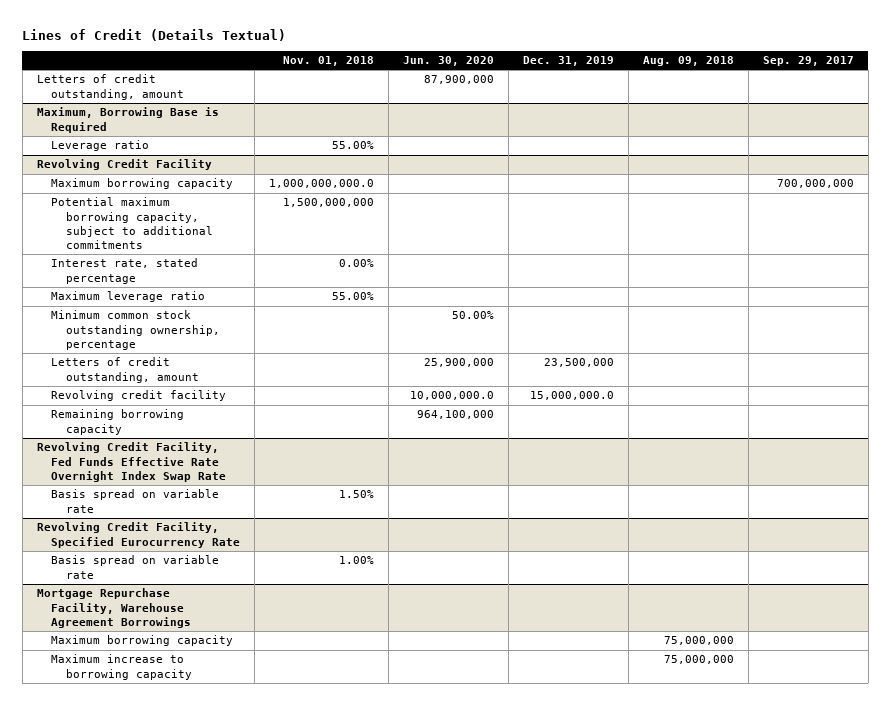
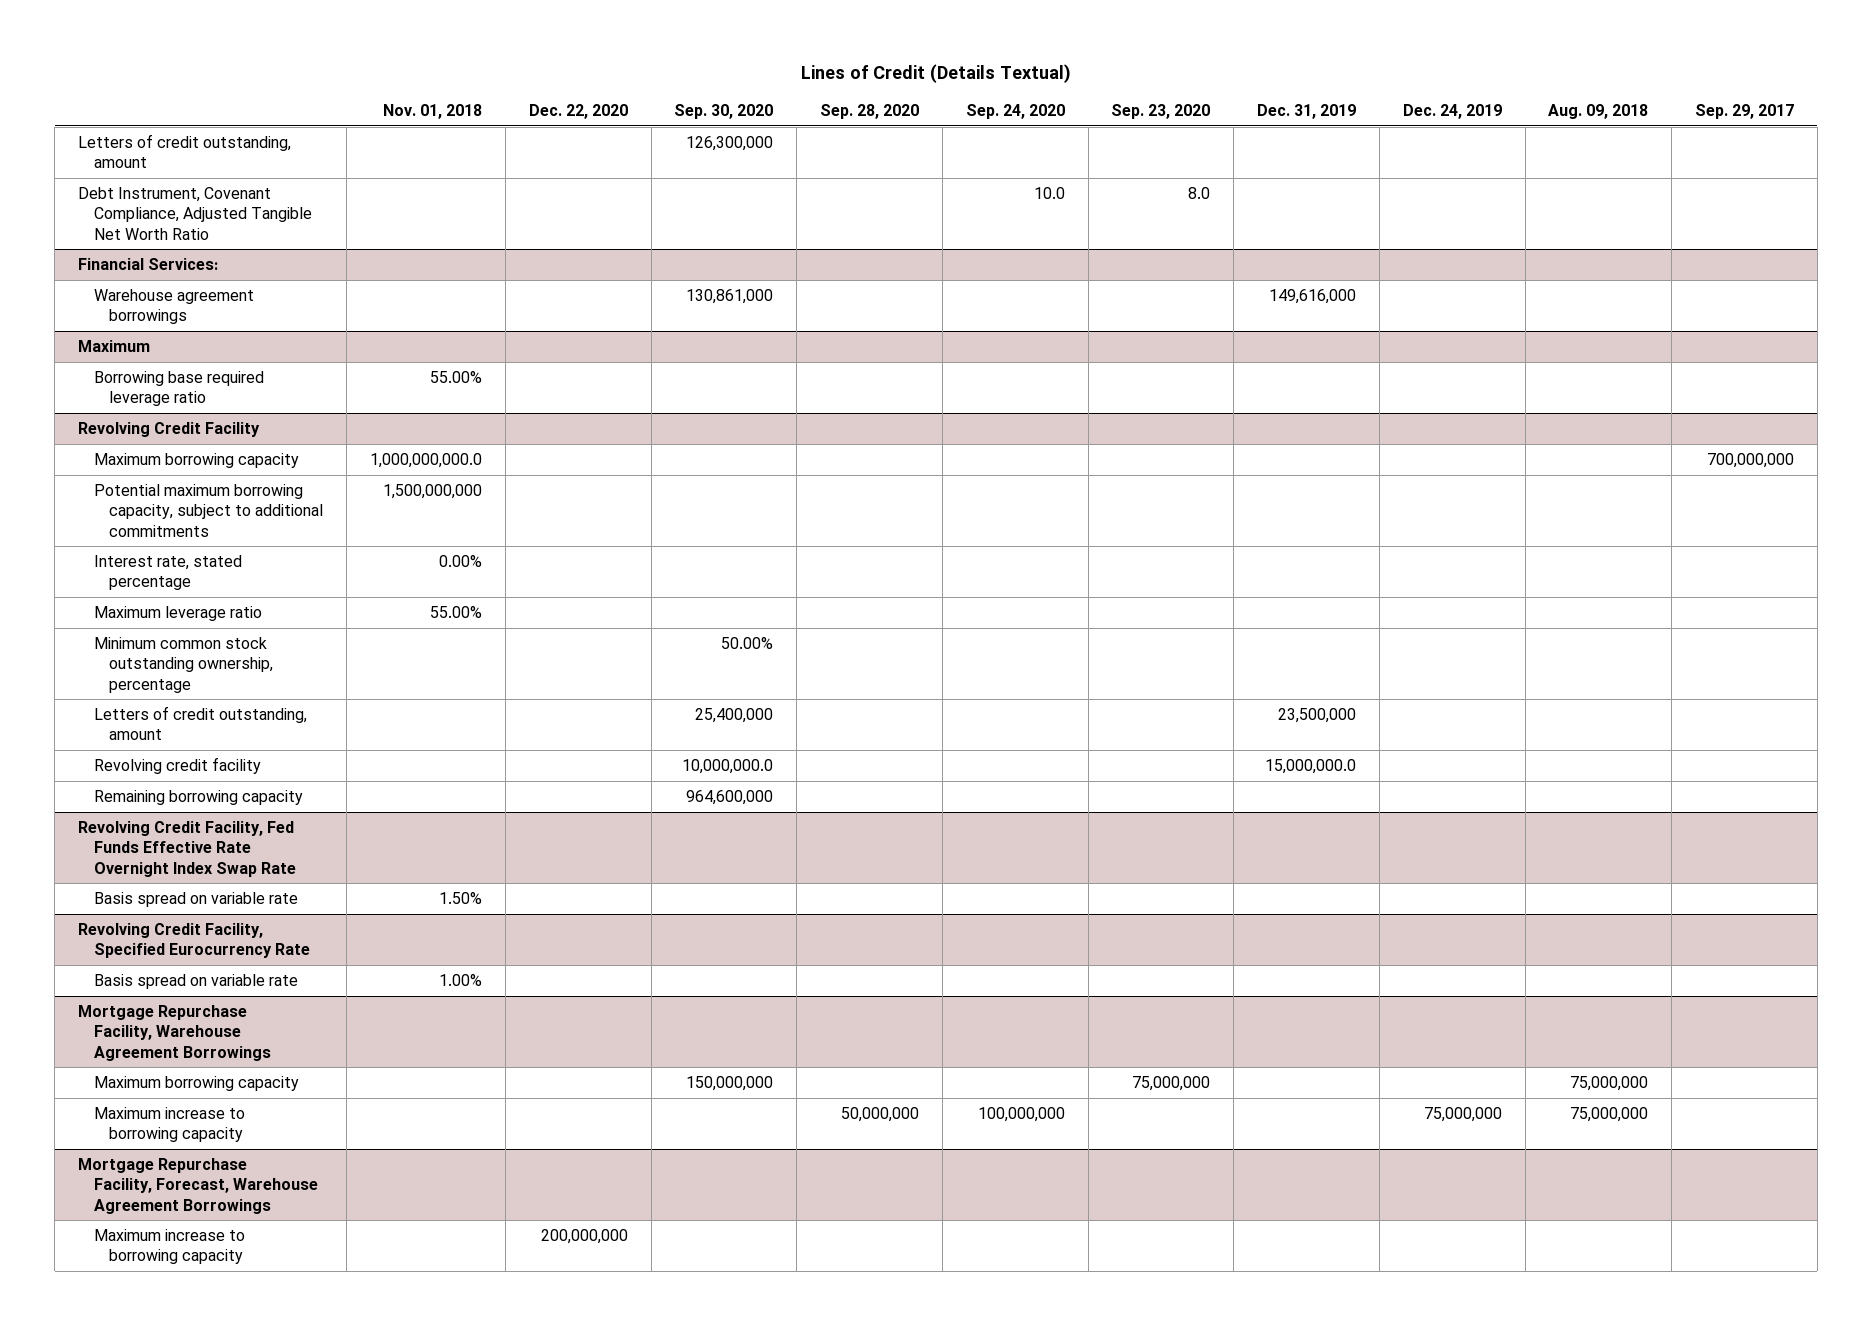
- | Nov. 01, 2018 | Jun. 30, 2020 | Dec. 31, 2019 | Aug. 09, 2018 | Sep. 29, 2017
+ | Nov. 01, 2018 | Dec. 22, 2020 | Sep. 30, 2020 | Sep. 28, 2020 | Sep. 24, 2020 | Sep. 23, 2020 | Dec. 31, 2019 | Dec. 24, 2019 | Aug. 09, 2018 | Sep. 29, 2017
- Maximum, Borrowing Base is Required
- Leverage ratio | 55.00% | | | |
+ Debt Instrument, Covenant Compliance, Adjusted Tangible Net Worth Ratio | | | | | 10.0 | 8.0 | | | |
+ Financial Services:
+ Warehouse agreement borrowings | | | 130,861,000 | | | | 149,616,000 | | |
+ Maximum
+ Borrowing base required leverage ratio | 55.00% | | | | | | | | |
+ Mortgage Repurchase Facility, Forecast, Warehouse Agreement Borrowings
+ Maximum increase to borrowing capacity | | 200,000,000 | | | | | | | |

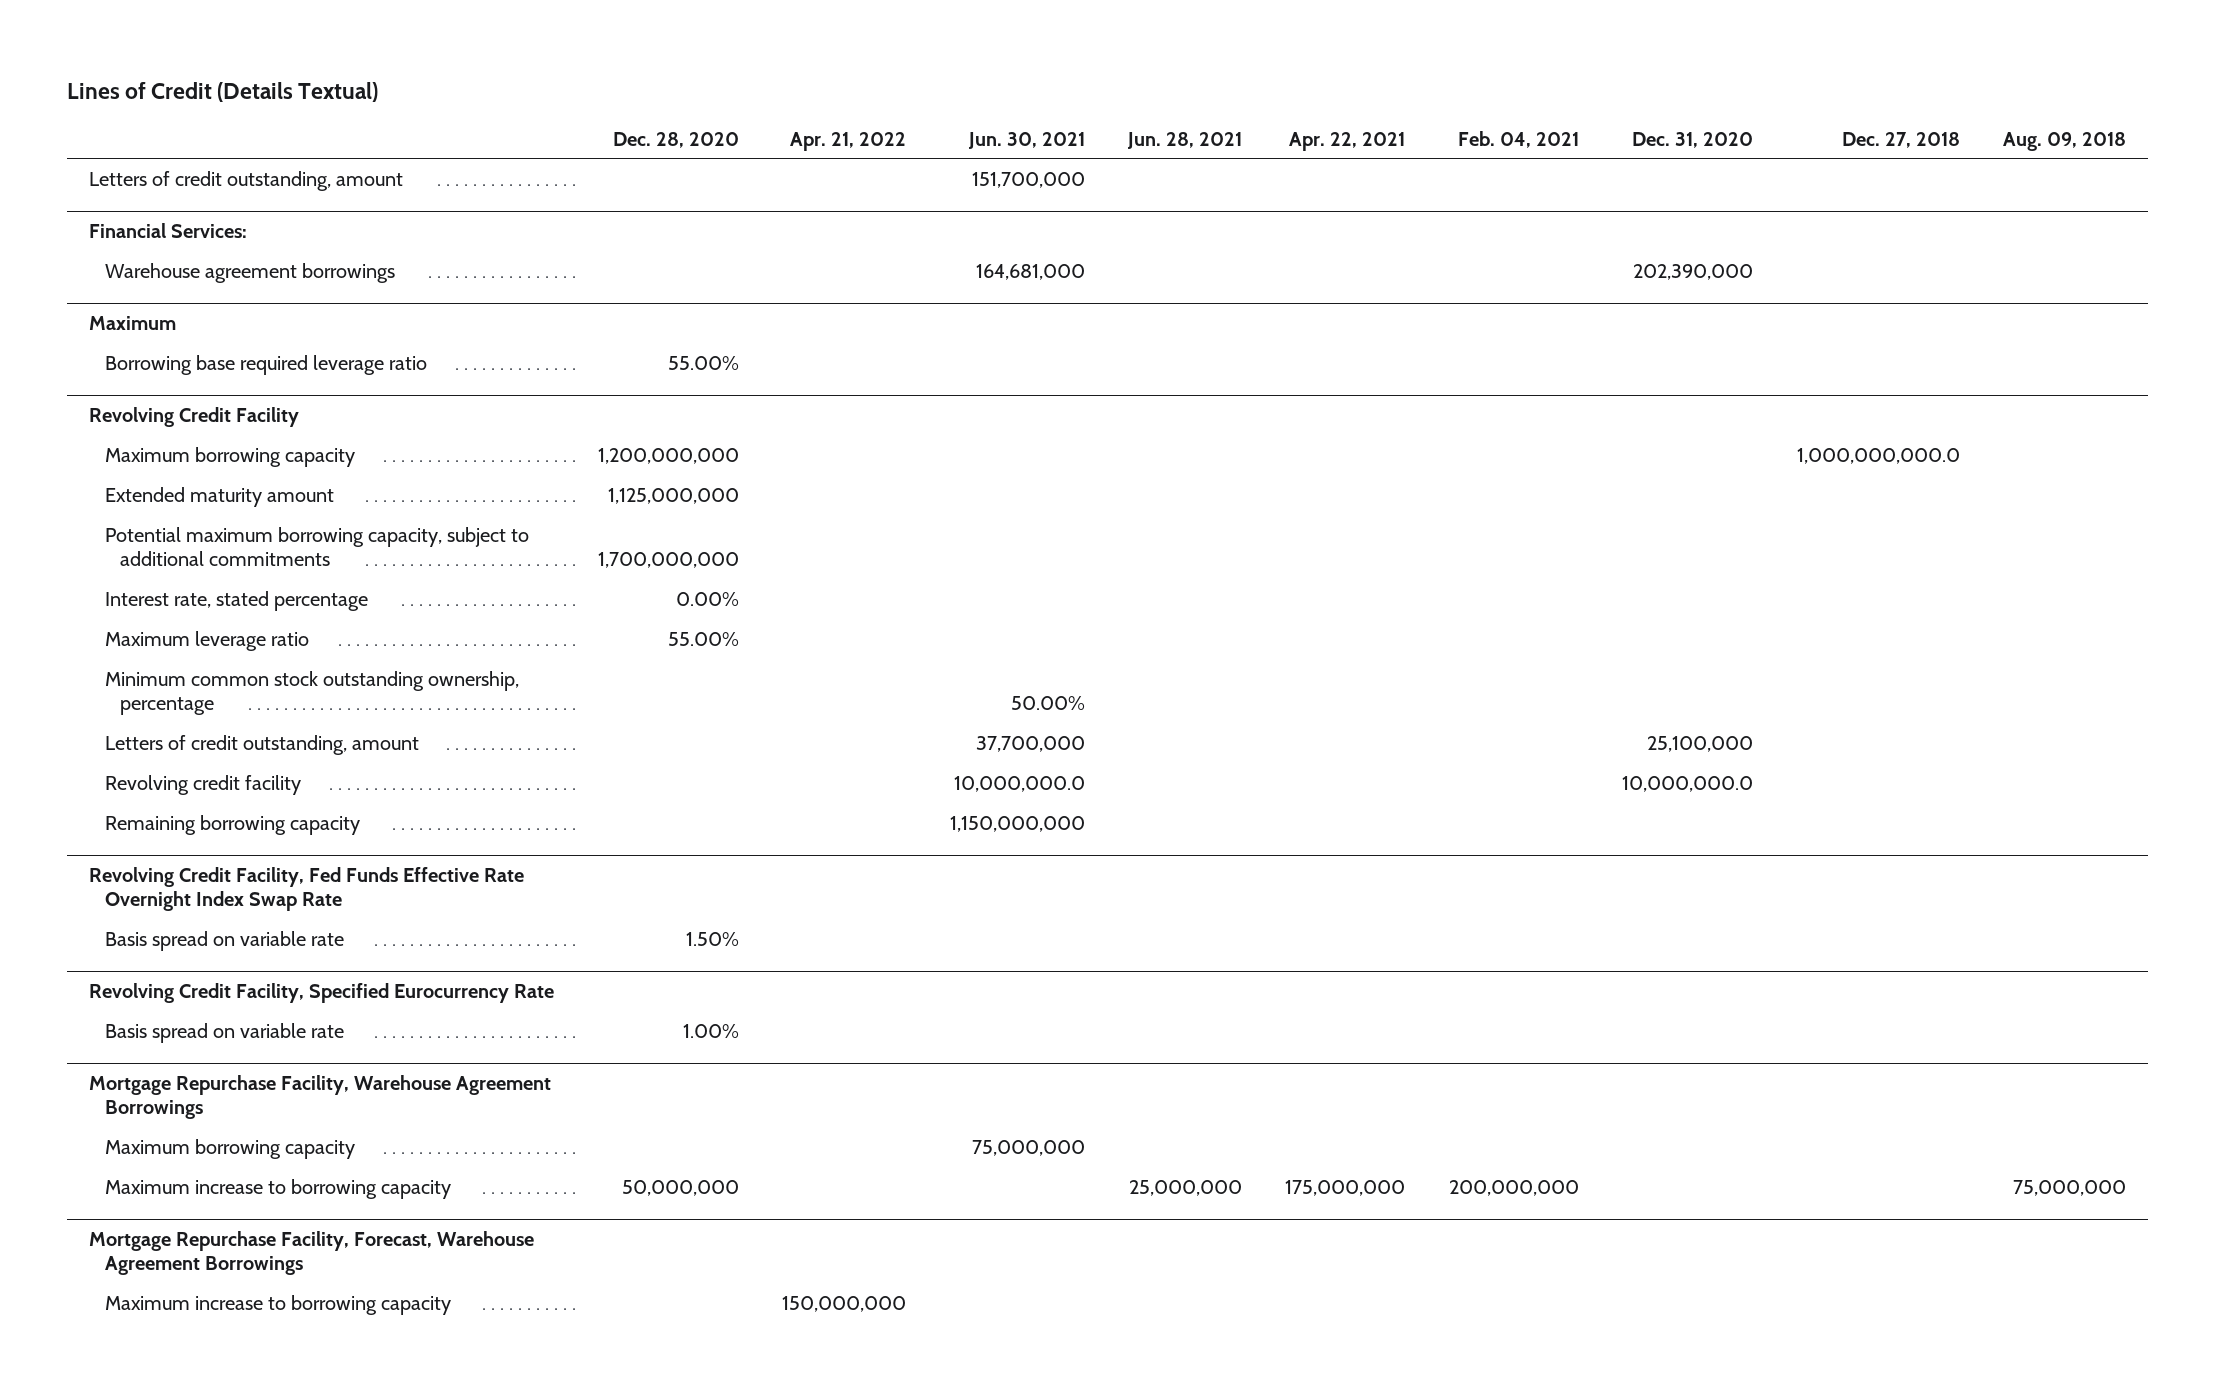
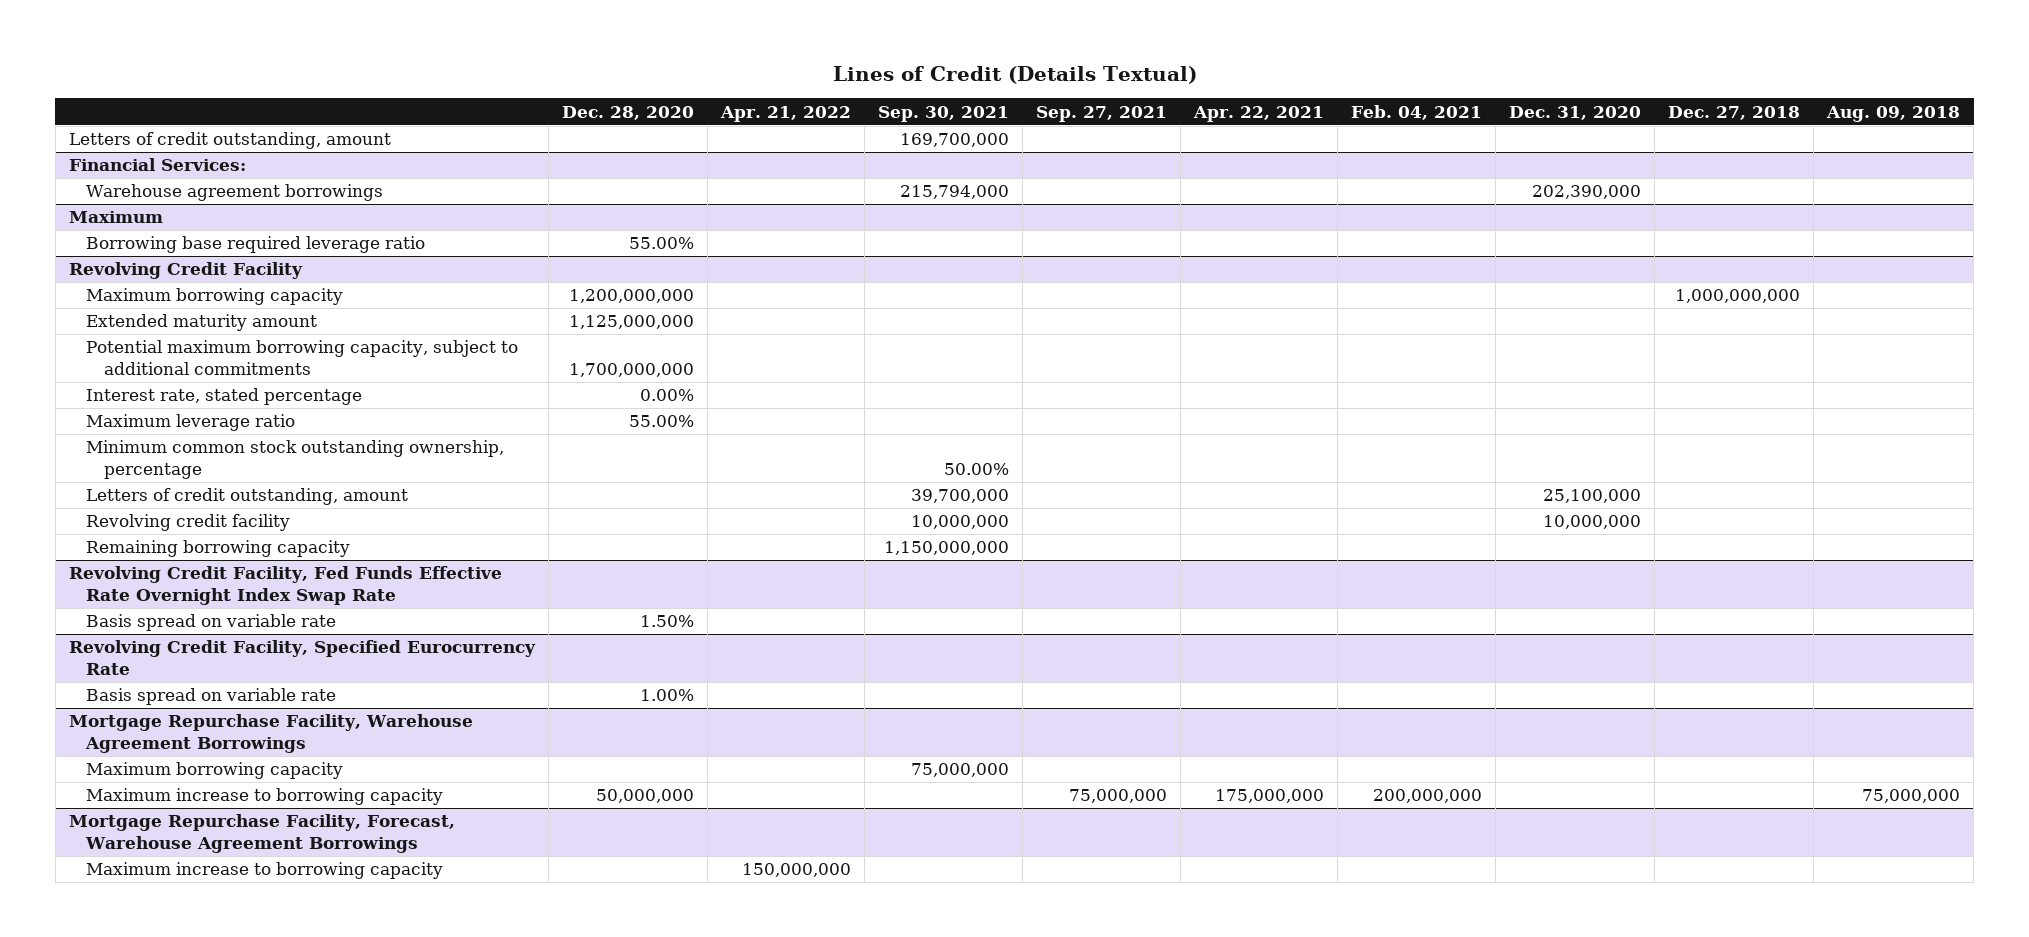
- | Dec. 28, 2020 | Apr. 21, 2022 | Jun. 30, 2021 | Jun. 28, 2021 | Apr. 22, 2021 | Feb. 04, 2021 | Dec. 31, 2020 | Dec. 27, 2018 | Aug. 09, 2018
+ | Dec. 28, 2020 | Apr. 21, 2022 | Sep. 30, 2021 | Sep. 27, 2021 | Apr. 22, 2021 | Feb. 04, 2021 | Dec. 31, 2020 | Dec. 27, 2018 | Aug. 09, 2018
@ Revolving Credit Facility
- Maximum borrowing capacity | 1,200,000,000 | | | | | | | 1,000,000,000.0 |
+ Maximum borrowing capacity | 1,200,000,000 | | | | | | | 1,000,000,000 |
- Revolving credit facility | | | 10,000,000.0 | | | | 10,000,000.0 | |
+ Revolving credit facility | | | 10,000,000 | | | | 10,000,000 | |

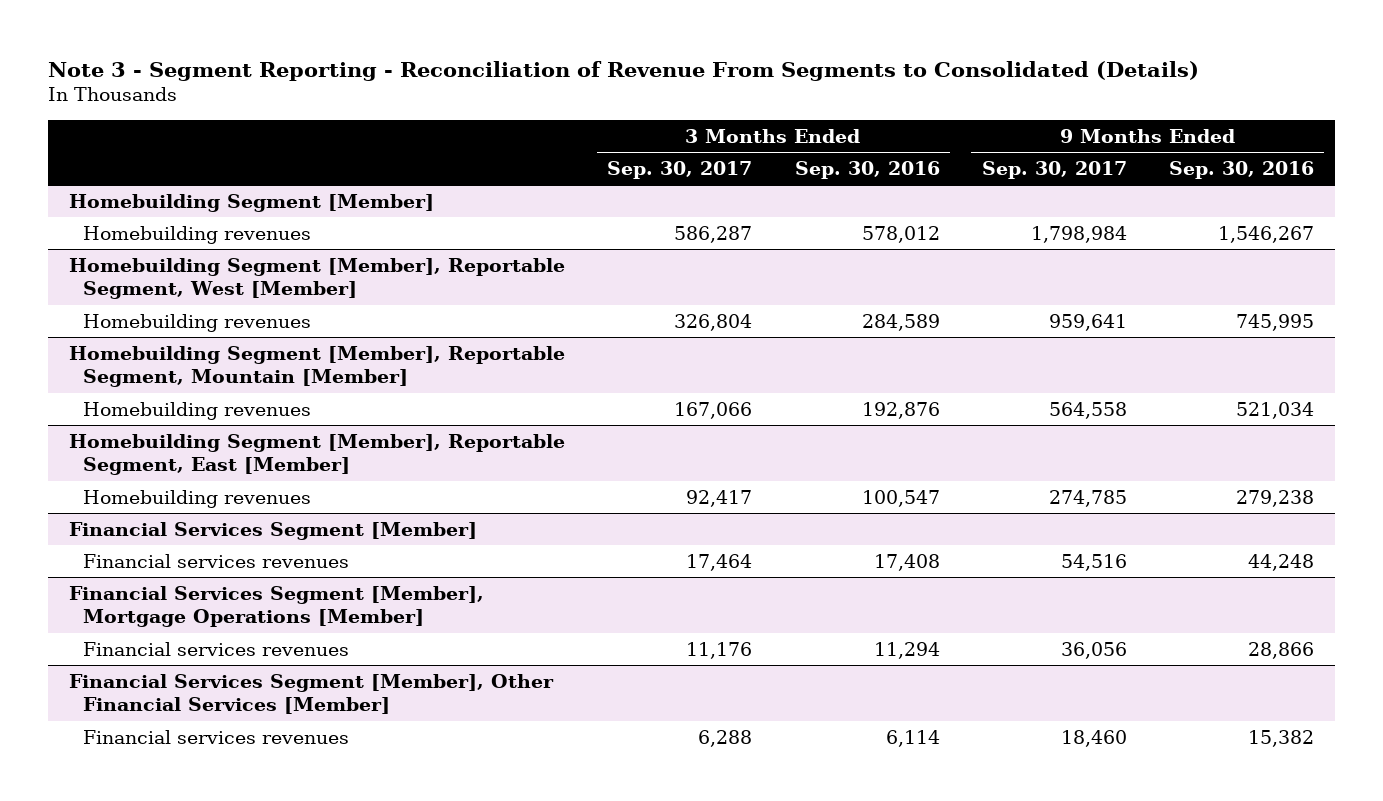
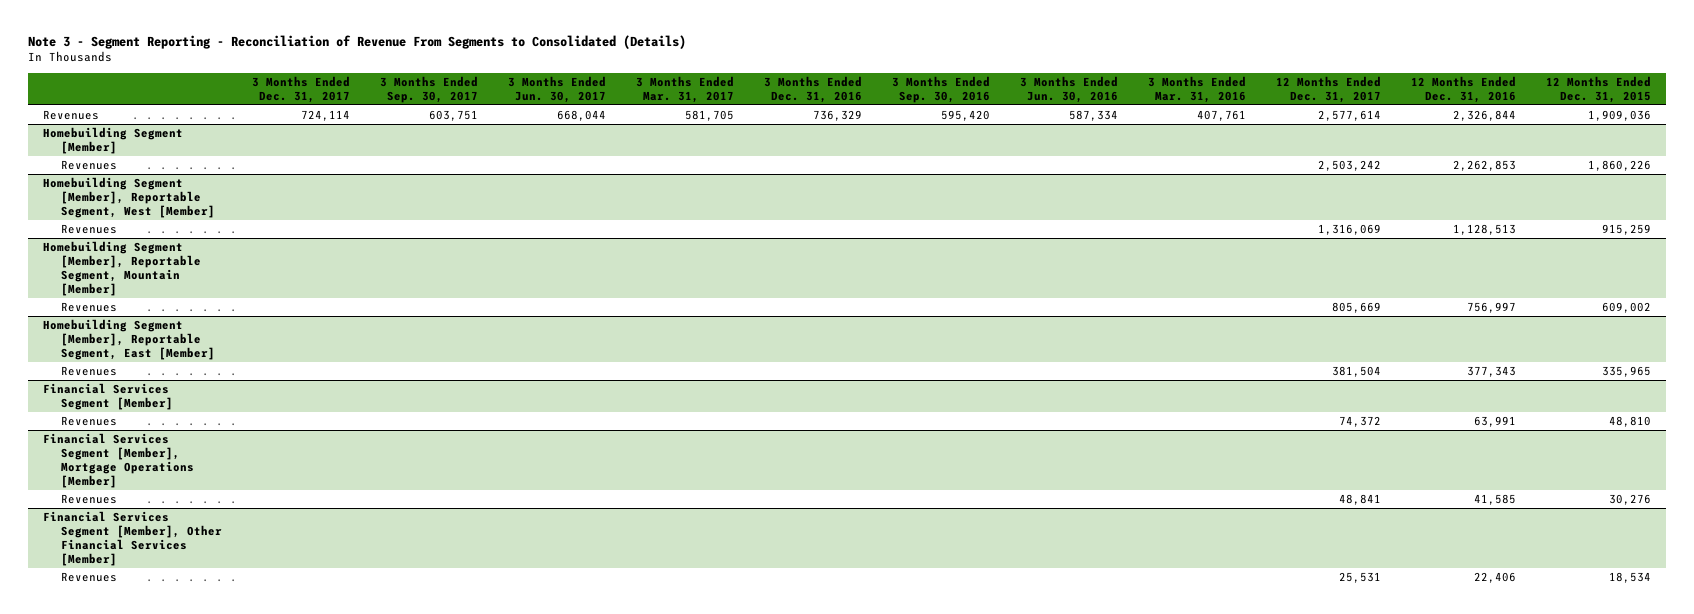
- | 3 Months Ended Sep. 30, 2017 | 3 Months Ended Sep. 30, 2016 | 9 Months Ended Sep. 30, 2017 | 9 Months Ended Sep. 30, 2016
+ | 3 Months Ended Dec. 31, 2017 | 3 Months Ended Sep. 30, 2017 | 3 Months Ended Jun. 30, 2017 | 3 Months Ended Mar. 31, 2017 | 3 Months Ended Dec. 31, 2016 | 3 Months Ended Sep. 30, 2016 | 3 Months Ended Jun. 30, 2016 | 3 Months Ended Mar. 31, 2016 | 12 Months Ended Dec. 31, 2017 | 12 Months Ended Dec. 31, 2016 | 12 Months Ended Dec. 31, 2015
+ Revenues | 724,114 | 603,751 | 668,044 | 581,705 | 736,329 | 595,420 | 587,334 | 407,761 | 2,577,614 | 2,326,844 | 1,909,036
@ Homebuilding Segment [Member]
- Homebuilding revenues | 586,287 | 578,012 | 1,798,984 | 1,546,267
+ Revenues | | | | | | | | | 2,503,242 | 2,262,853 | 1,860,226
@ Homebuilding Segment [Member], Reportable Segment, West [Member]
- Homebuilding revenues | 326,804 | 284,589 | 959,641 | 745,995
+ Revenues | | | | | | | | | 1,316,069 | 1,128,513 | 915,259
@ Homebuilding Segment [Member], Reportable Segment, Mountain [Member]
- Homebuilding revenues | 167,066 | 192,876 | 564,558 | 521,034
+ Revenues | | | | | | | | | 805,669 | 756,997 | 609,002
@ Homebuilding Segment [Member], Reportable Segment, East [Member]
- Homebuilding revenues | 92,417 | 100,547 | 274,785 | 279,238
+ Revenues | | | | | | | | | 381,504 | 377,343 | 335,965
@ Financial Services Segment [Member]
- Financial services revenues | 17,464 | 17,408 | 54,516 | 44,248
+ Revenues | | | | | | | | | 74,372 | 63,991 | 48,810
@ Financial Services Segment [Member], Mortgage Operations [Member]
- Financial services revenues | 11,176 | 11,294 | 36,056 | 28,866
+ Revenues | | | | | | | | | 48,841 | 41,585 | 30,276
@ Financial Services Segment [Member], Other Financial Services [Member]
- Financial services revenues | 6,288 | 6,114 | 18,460 | 15,382
+ Revenues | | | | | | | | | 25,531 | 22,406 | 18,534

